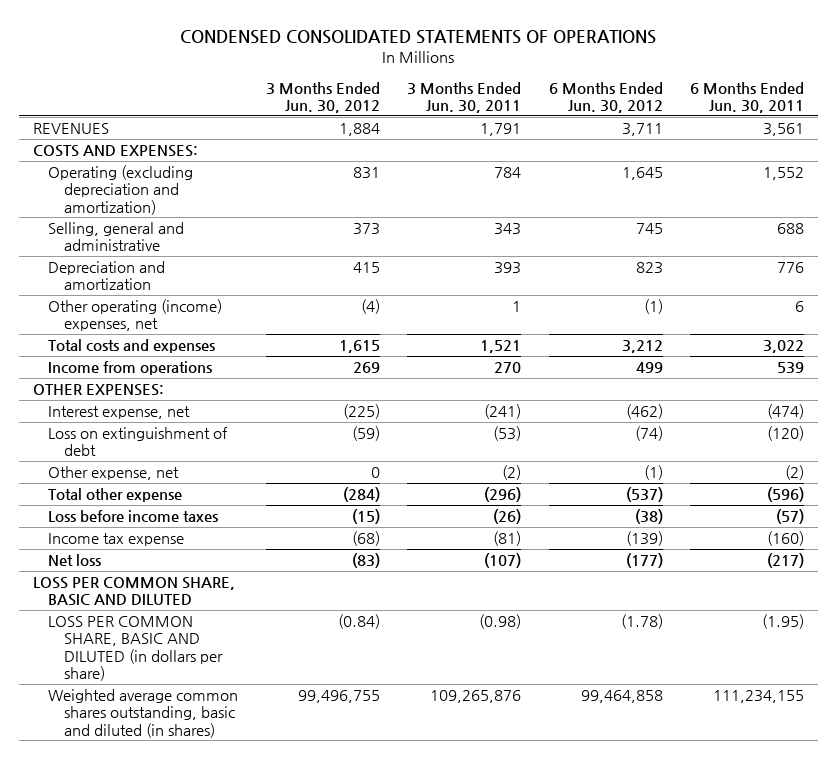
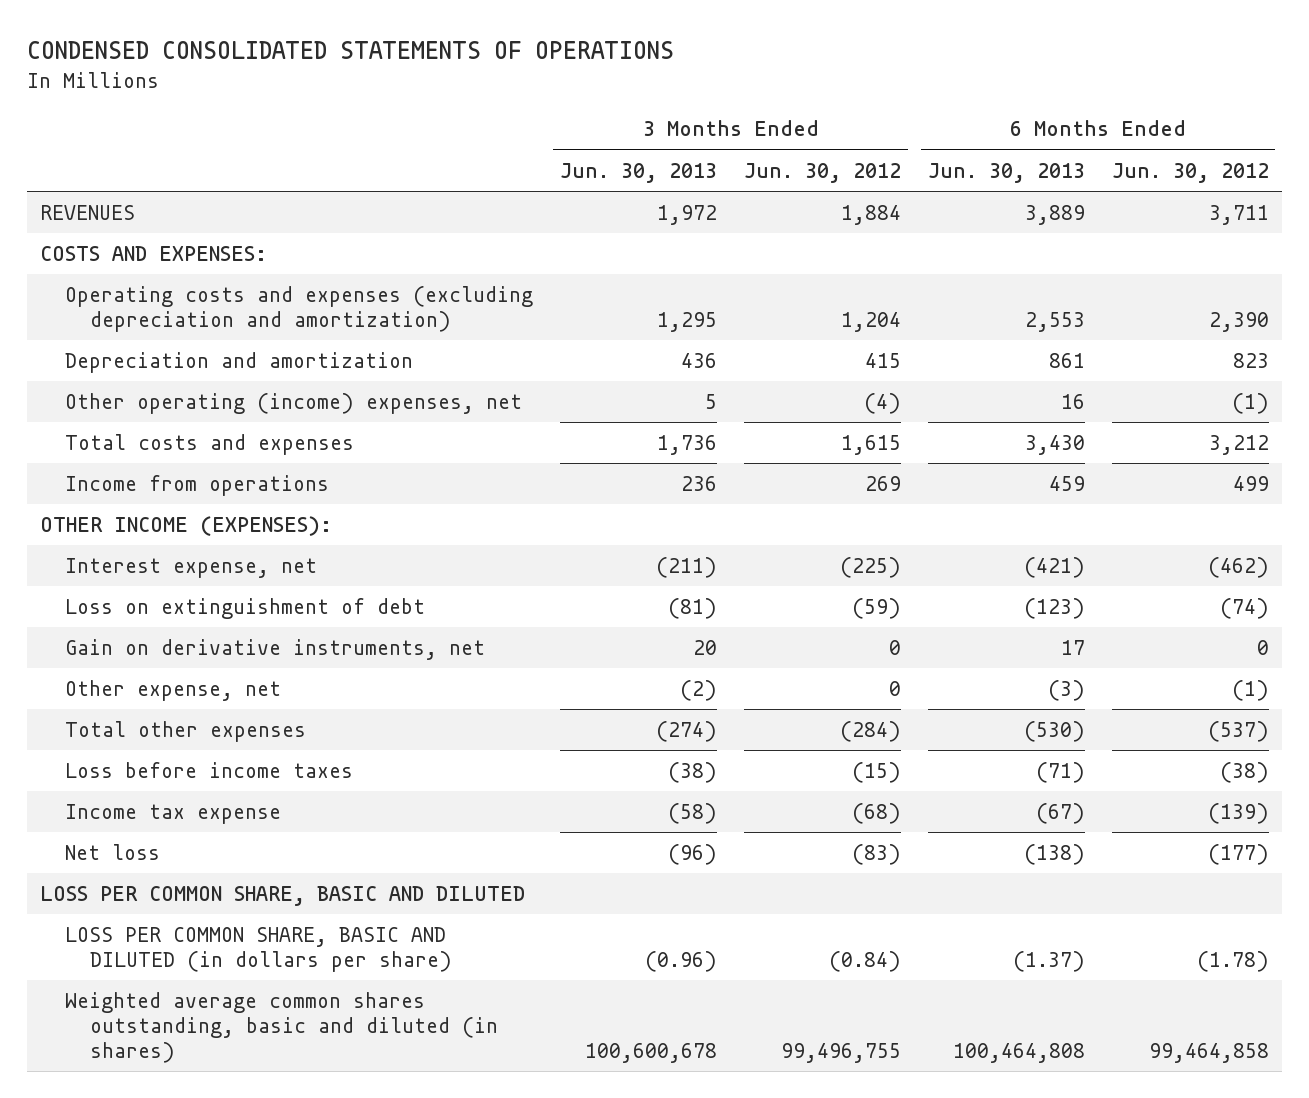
- | 3 Months Ended Jun. 30, 2012 | 3 Months Ended Jun. 30, 2011 | 6 Months Ended Jun. 30, 2012 | 6 Months Ended Jun. 30, 2011
+ | 3 Months Ended Jun. 30, 2013 | 3 Months Ended Jun. 30, 2012 | 6 Months Ended Jun. 30, 2013 | 6 Months Ended Jun. 30, 2012
- Operating (excluding depreciation and amortization) | 831 | 784 | 1,645 | 1,552
- Selling, general and administrative | 373 | 343 | 745 | 688
+ Operating costs and expenses (excluding depreciation and amortization) | 1,295 | 1,204 | 2,553 | 2,390
- OTHER EXPENSES:
+ OTHER INCOME (EXPENSES):
+ Gain on derivative instruments, net | 20 | 0 | 17 | 0
- Total other expense | (284) | (296) | (537) | (596)
+ Total other expenses | (274) | (284) | (530) | (537)

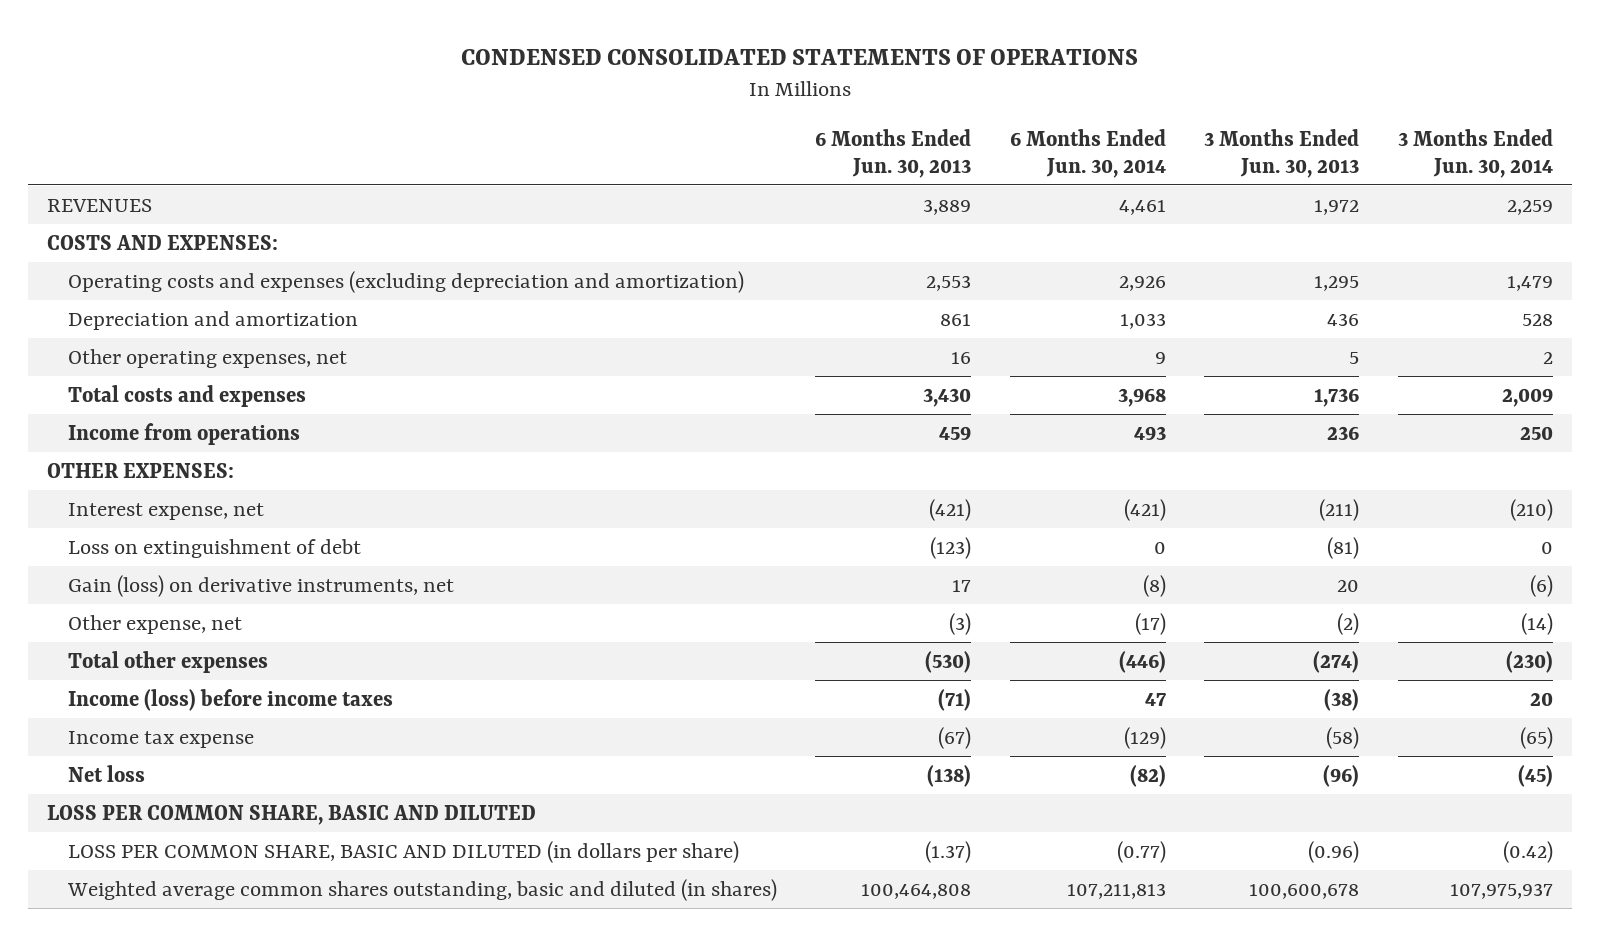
- | 3 Months Ended Jun. 30, 2013 | 3 Months Ended Jun. 30, 2012 | 6 Months Ended Jun. 30, 2013 | 6 Months Ended Jun. 30, 2012
+ | 6 Months Ended Jun. 30, 2013 | 6 Months Ended Jun. 30, 2014 | 3 Months Ended Jun. 30, 2013 | 3 Months Ended Jun. 30, 2014
- Other operating (income) expenses, net | 5 | (4) | 16 | (1)
+ Other operating expenses, net | 16 | 9 | 5 | 2
- OTHER INCOME (EXPENSES):
+ OTHER EXPENSES:
- Gain on derivative instruments, net | 20 | 0 | 17 | 0
+ Gain (loss) on derivative instruments, net | 17 | (8) | 20 | (6)
- Loss before income taxes | (38) | (15) | (71) | (38)
+ Income (loss) before income taxes | (71) | 47 | (38) | 20

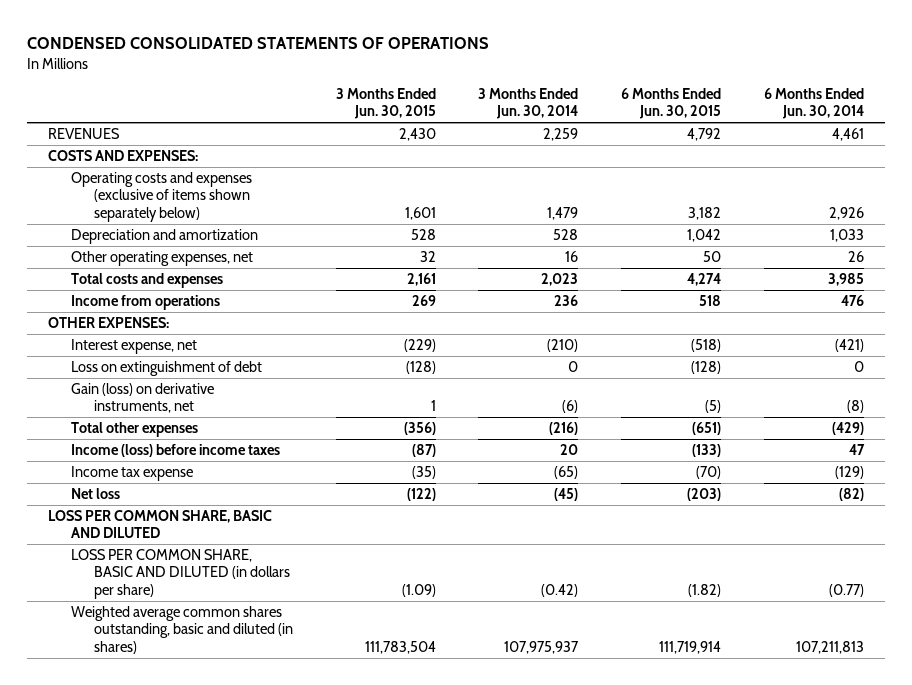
- | 6 Months Ended Jun. 30, 2013 | 6 Months Ended Jun. 30, 2014 | 3 Months Ended Jun. 30, 2013 | 3 Months Ended Jun. 30, 2014
+ | 3 Months Ended Jun. 30, 2015 | 3 Months Ended Jun. 30, 2014 | 6 Months Ended Jun. 30, 2015 | 6 Months Ended Jun. 30, 2014
- Operating costs and expenses (excluding depreciation and amortization) | 2,553 | 2,926 | 1,295 | 1,479
+ Operating costs and expenses (exclusive of items shown separately below) | 1,601 | 1,479 | 3,182 | 2,926
- Other operating expenses, net | 16 | 9 | 5 | 2
- Total costs and expenses | 3,430 | 3,968 | 1,736 | 2,009
- Income from operations | 459 | 493 | 236 | 250
+ Other operating expenses, net | 32 | 16 | 50 | 26
+ Total costs and expenses | 2,161 | 2,023 | 4,274 | 3,985
+ Income from operations | 269 | 236 | 518 | 476
- Other expense, net | (3) | (17) | (2) | (14)
- Total other expenses | (530) | (446) | (274) | (230)
+ Total other expenses | (356) | (216) | (651) | (429)

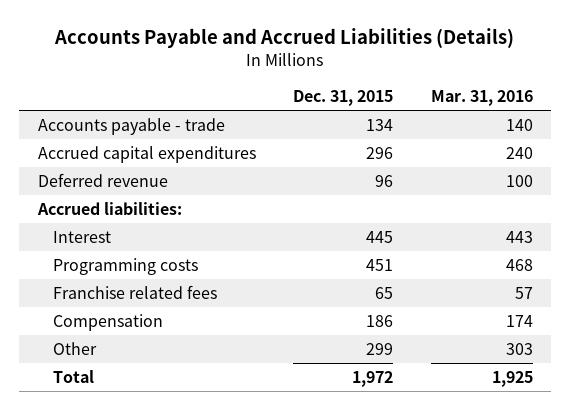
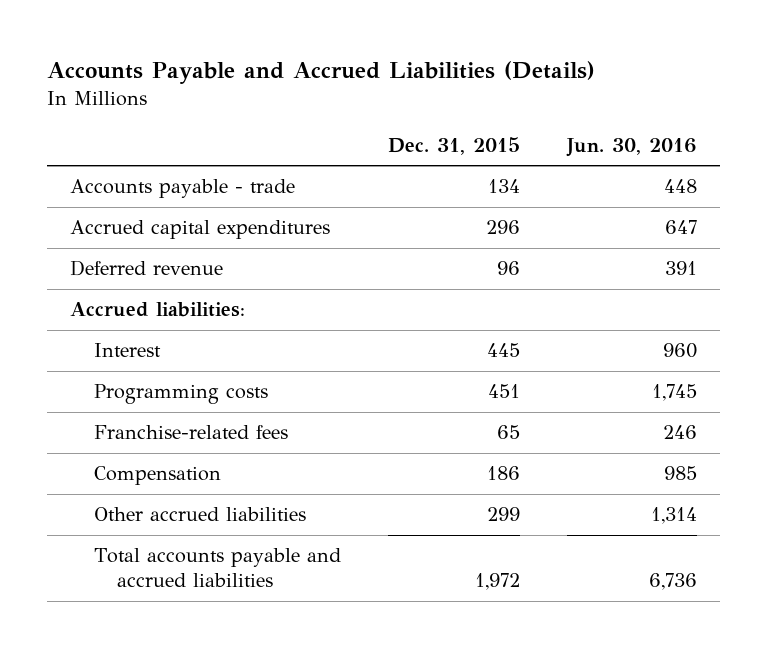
- | Dec. 31, 2015 | Mar. 31, 2016
+ | Dec. 31, 2015 | Jun. 30, 2016
- Franchise related fees | 65 | 57
+ Franchise-related fees | 65 | 246
- Other | 299 | 303
- Total | 1,972 | 1,925
+ Other accrued liabilities | 299 | 1,314
+ Total accounts payable and accrued liabilities | 1,972 | 6,736

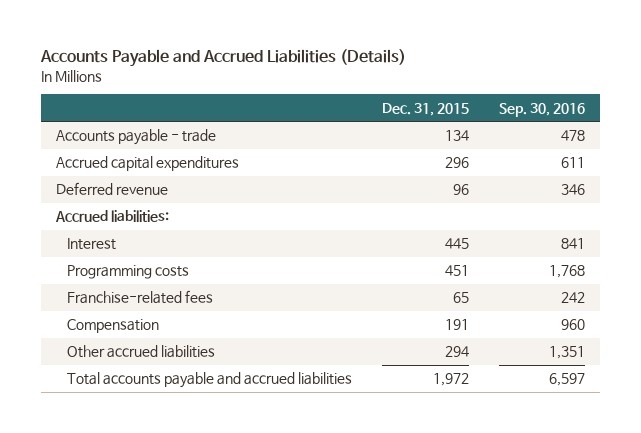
- | Dec. 31, 2015 | Jun. 30, 2016
+ | Dec. 31, 2015 | Sep. 30, 2016
- Compensation | 186 | 985
- Other accrued liabilities | 299 | 1,314
+ Compensation | 191 | 960
+ Other accrued liabilities | 294 | 1,351

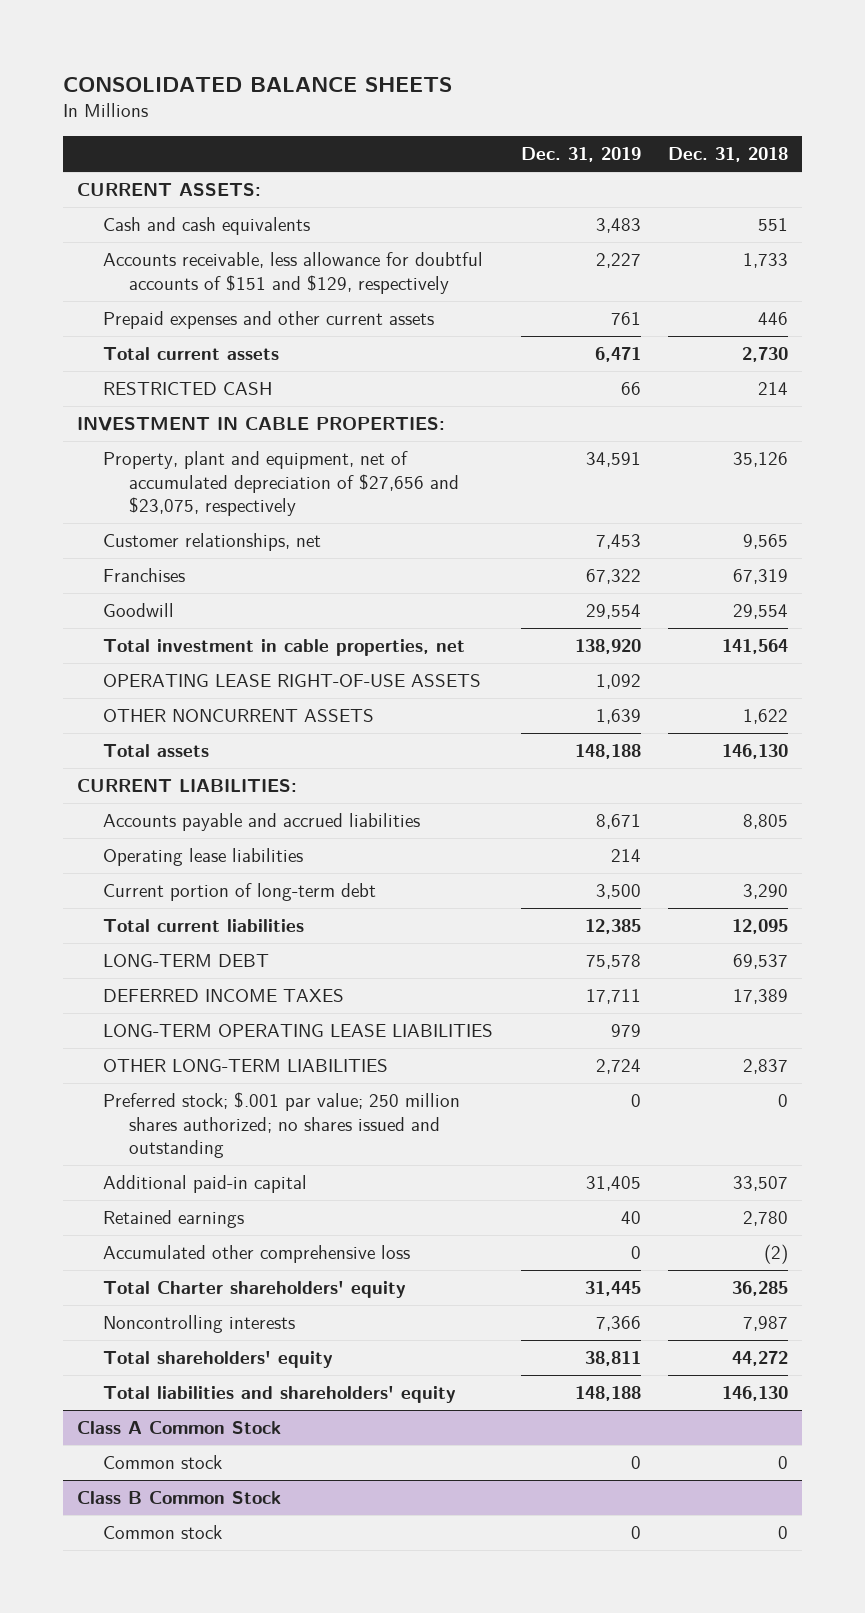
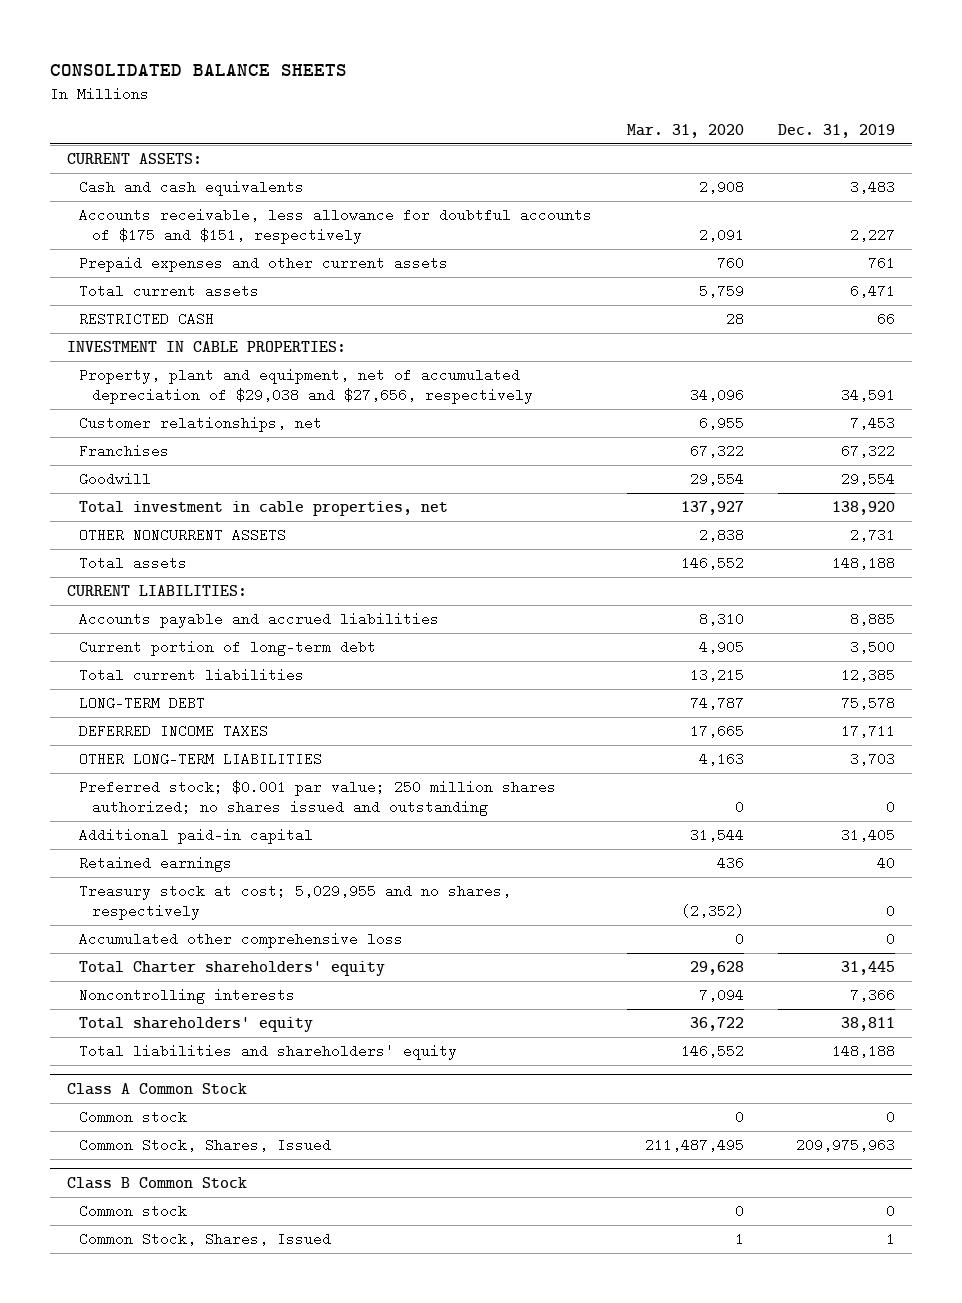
- | Dec. 31, 2019 | Dec. 31, 2018
+ | Mar. 31, 2020 | Dec. 31, 2019
- Accounts receivable, less allowance for doubtful accounts of $151 and $129, respectively | 2,227 | 1,733
+ Accounts receivable, less allowance for doubtful accounts of $175 and $151, respectively | 2,091 | 2,227
- Property, plant and equipment, net of accumulated depreciation of $27,656 and $23,075, respectively | 34,591 | 35,126
+ Property, plant and equipment, net of accumulated depreciation of $29,038 and $27,656, respectively | 34,096 | 34,591
- OPERATING LEASE RIGHT-OF-USE ASSETS | 1,092 |
- OTHER NONCURRENT ASSETS | 1,639 | 1,622
+ OTHER NONCURRENT ASSETS | 2,838 | 2,731
- Accounts payable and accrued liabilities | 8,671 | 8,805
- Operating lease liabilities | 214 |
+ Accounts payable and accrued liabilities | 8,310 | 8,885
- LONG-TERM OPERATING LEASE LIABILITIES | 979 |
- OTHER LONG-TERM LIABILITIES | 2,724 | 2,837
- Preferred stock; $.001 par value; 250 million shares authorized; no shares issued and outstanding | 0 | 0
+ OTHER LONG-TERM LIABILITIES | 4,163 | 3,703
+ Preferred stock; $0.001 par value; 250 million shares authorized; no shares issued and outstanding | 0 | 0
+ Treasury stock at cost; 5,029,955 and no shares, respectively | (2,352) | 0
@ Class A Common Stock
+ Common Stock, Shares, Issued | 211,487,495 | 209,975,963
@ Class B Common Stock
+ Common Stock, Shares, Issued | 1 | 1

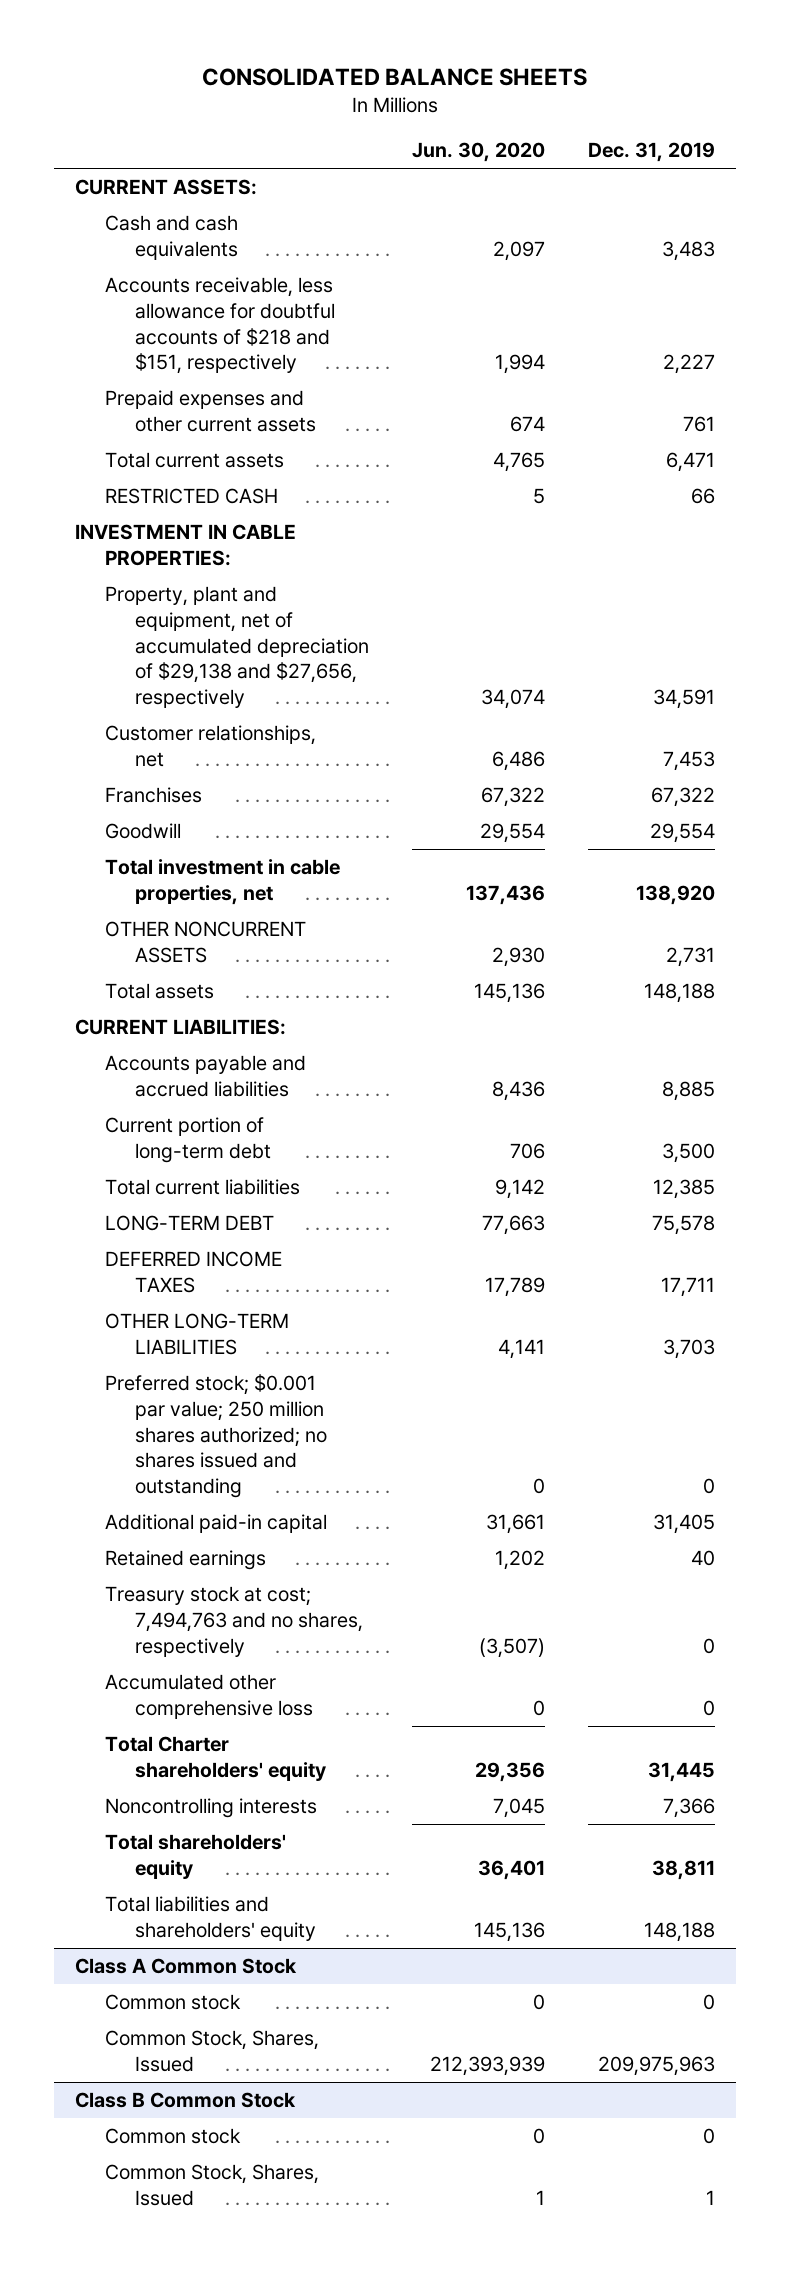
- | Mar. 31, 2020 | Dec. 31, 2019
+ | Jun. 30, 2020 | Dec. 31, 2019
- Accounts receivable, less allowance for doubtful accounts of $175 and $151, respectively | 2,091 | 2,227
+ Accounts receivable, less allowance for doubtful accounts of $218 and $151, respectively | 1,994 | 2,227
- Property, plant and equipment, net of accumulated depreciation of $29,038 and $27,656, respectively | 34,096 | 34,591
+ Property, plant and equipment, net of accumulated depreciation of $29,138 and $27,656, respectively | 34,074 | 34,591
- Treasury stock at cost; 5,029,955 and no shares, respectively | (2,352) | 0
+ Treasury stock at cost; 7,494,763 and no shares, respectively | (3,507) | 0

